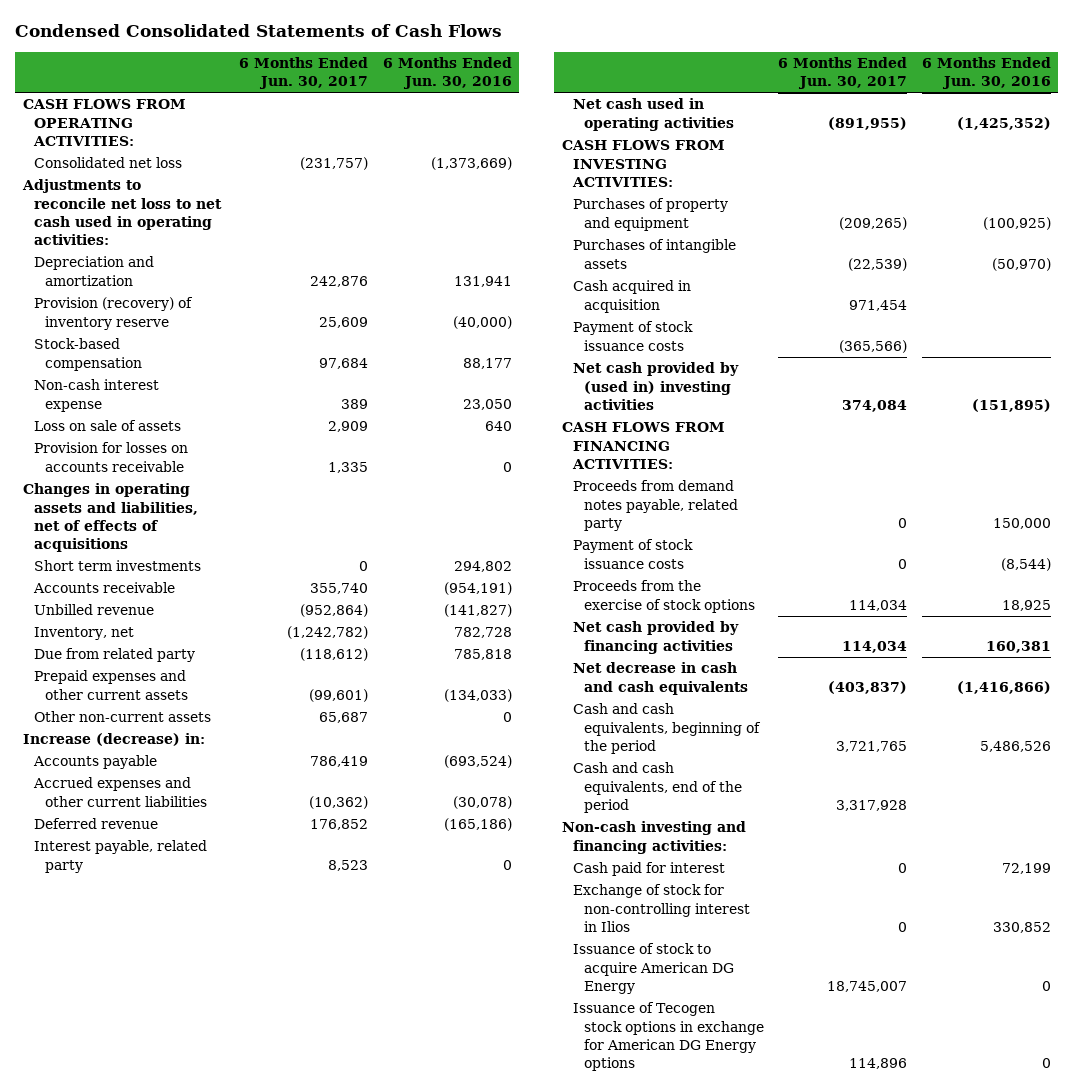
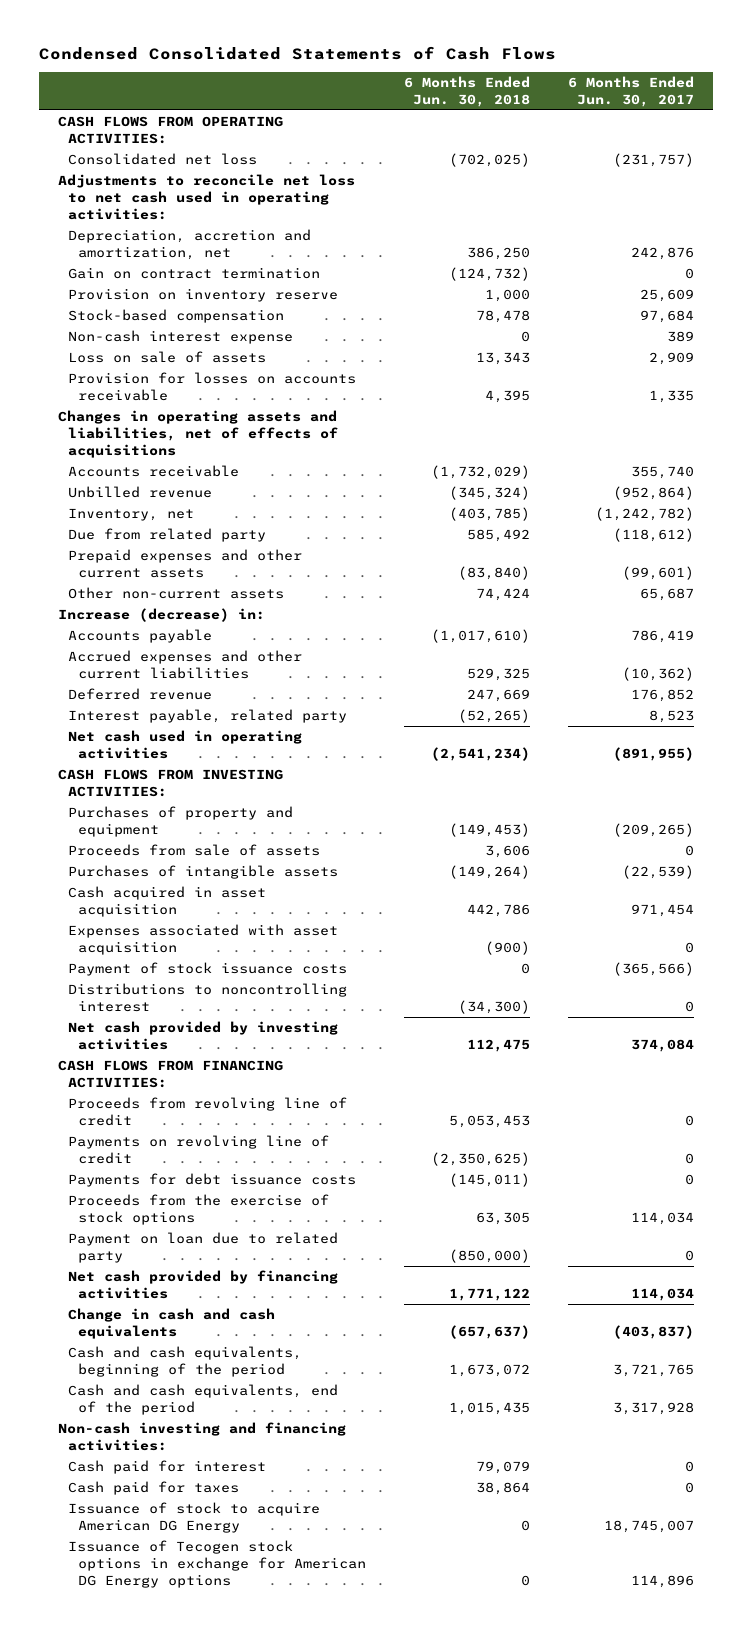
- | 6 Months Ended Jun. 30, 2017 | 6 Months Ended Jun. 30, 2016
+ | 6 Months Ended Jun. 30, 2018 | 6 Months Ended Jun. 30, 2017
- Depreciation and amortization | 242,876 | 131,941
- Provision (recovery) of inventory reserve | 25,609 | (40,000)
+ Depreciation, accretion and amortization, net | 386,250 | 242,876
+ Gain on contract termination | (124,732) | 0
+ Provision on inventory reserve | 1,000 | 25,609
- Short term investments | 0 | 294,802
+ Proceeds from sale of assets | 3,606 | 0
- Cash acquired in acquisition | 971,454 |
+ Cash acquired in asset acquisition | 442,786 | 971,454
+ Expenses associated with asset acquisition | (900) | 0
- Net cash provided by (used in) investing activities | 374,084 | (151,895)
+ Distributions to noncontrolling interest | (34,300) | 0
+ Net cash provided by investing activities | 112,475 | 374,084
- Proceeds from demand notes payable, related party | 0 | 150,000
- Payment of stock issuance costs | 0 | (8,544)
+ Proceeds from revolving line of credit | 5,053,453 | 0
+ Payments on revolving line of credit | (2,350,625) | 0
+ Payments for debt issuance costs | (145,011) | 0
+ Payment on loan due to related party | (850,000) | 0
- Net decrease in cash and cash equivalents | (403,837) | (1,416,866)
+ Change in cash and cash equivalents | (657,637) | (403,837)
- Exchange of stock for non-controlling interest in Ilios | 0 | 330,852
+ Cash paid for taxes | 38,864 | 0

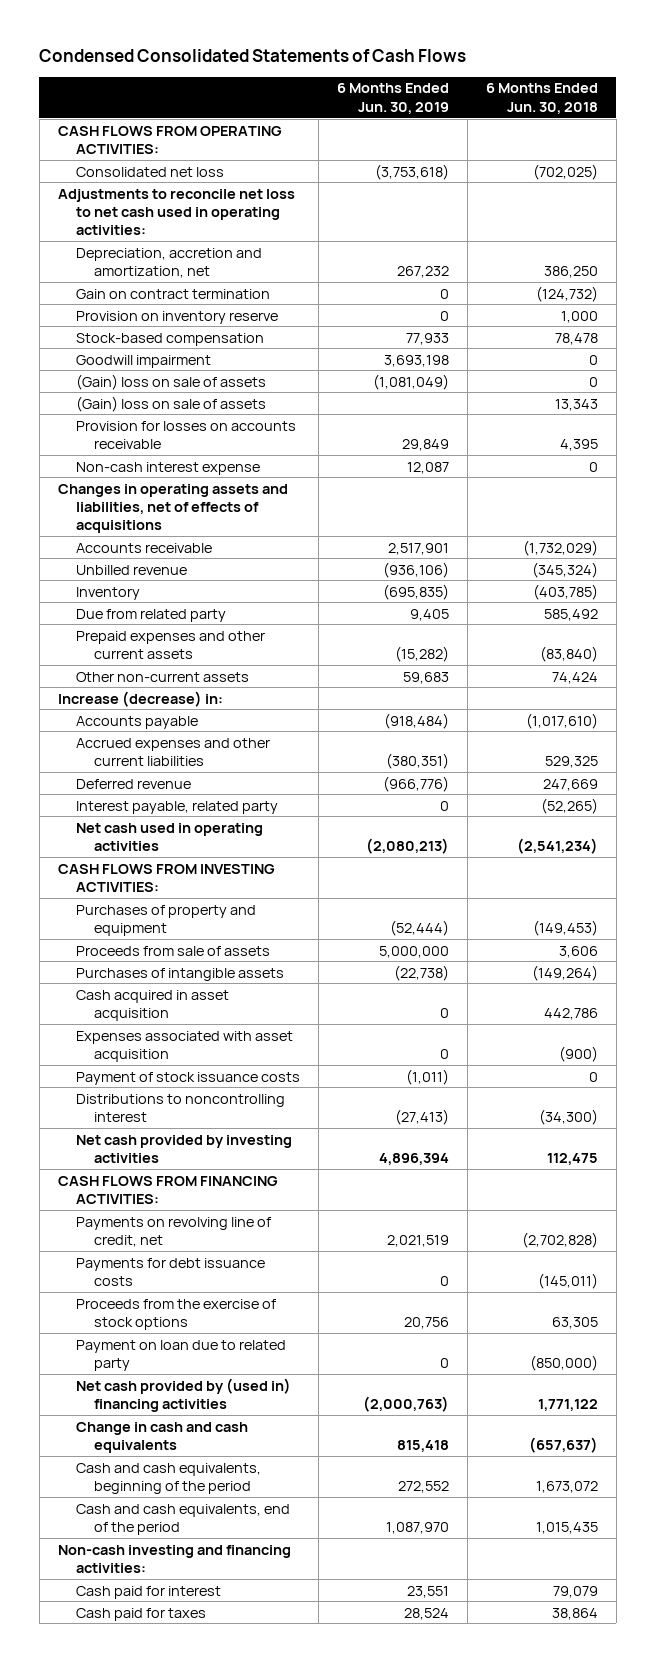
- | 6 Months Ended Jun. 30, 2018 | 6 Months Ended Jun. 30, 2017
+ | 6 Months Ended Jun. 30, 2019 | 6 Months Ended Jun. 30, 2018
- Loss on sale of assets | 13,343 | 2,909
+ Goodwill impairment | 3,693,198 | 0
+ (Gain) loss on sale of assets | (1,081,049) | 0
+ (Gain) loss on sale of assets | | 13,343
moved down: Non-cash interest expense | 12,087 | 0
- Inventory, net | (403,785) | (1,242,782)
+ Inventory | (695,835) | (403,785)
- Proceeds from revolving line of credit | 5,053,453 | 0
- Payments on revolving line of credit | (2,350,625) | 0
+ Payments on revolving line of credit, net | 2,021,519 | (2,702,828)
- Net cash provided by financing activities | 1,771,122 | 114,034
+ Net cash provided by (used in) financing activities | (2,000,763) | 1,771,122
- Issuance of stock to acquire American DG Energy | 0 | 18,745,007
- Issuance of Tecogen stock options in exchange for American DG Energy options | 0 | 114,896

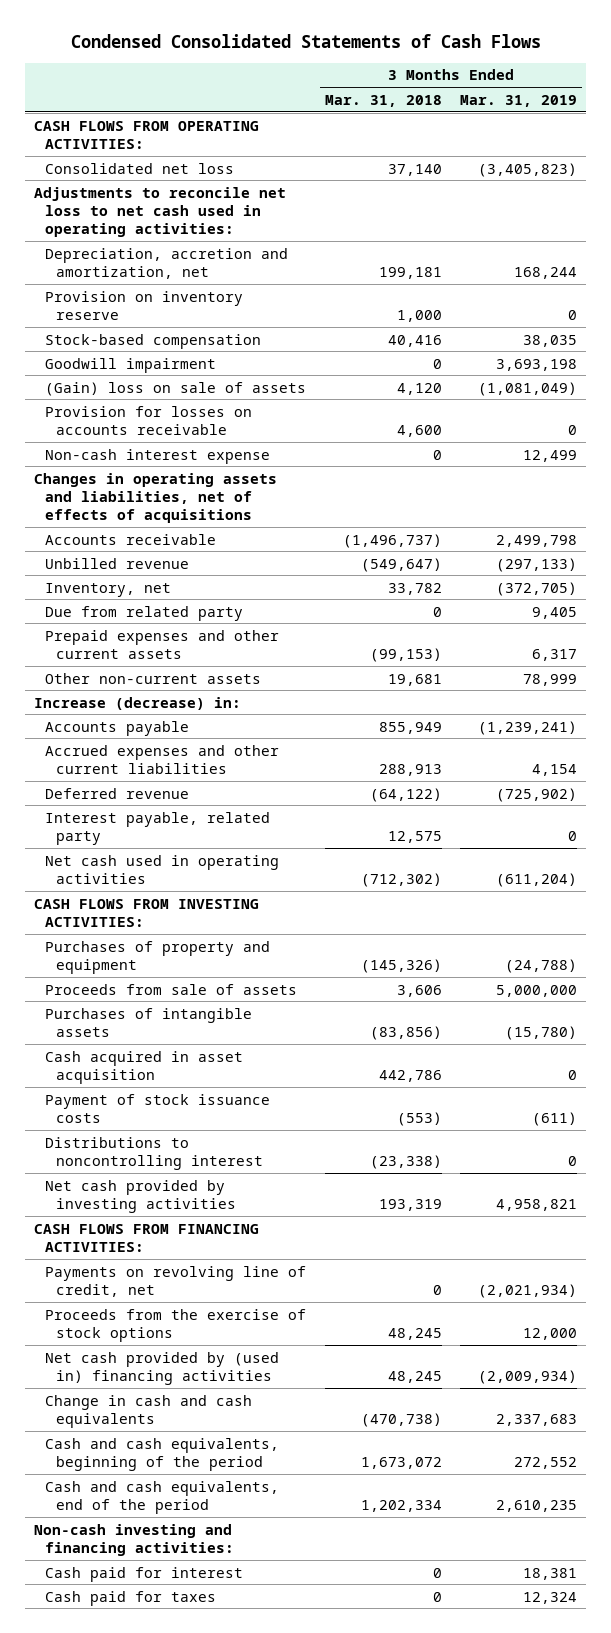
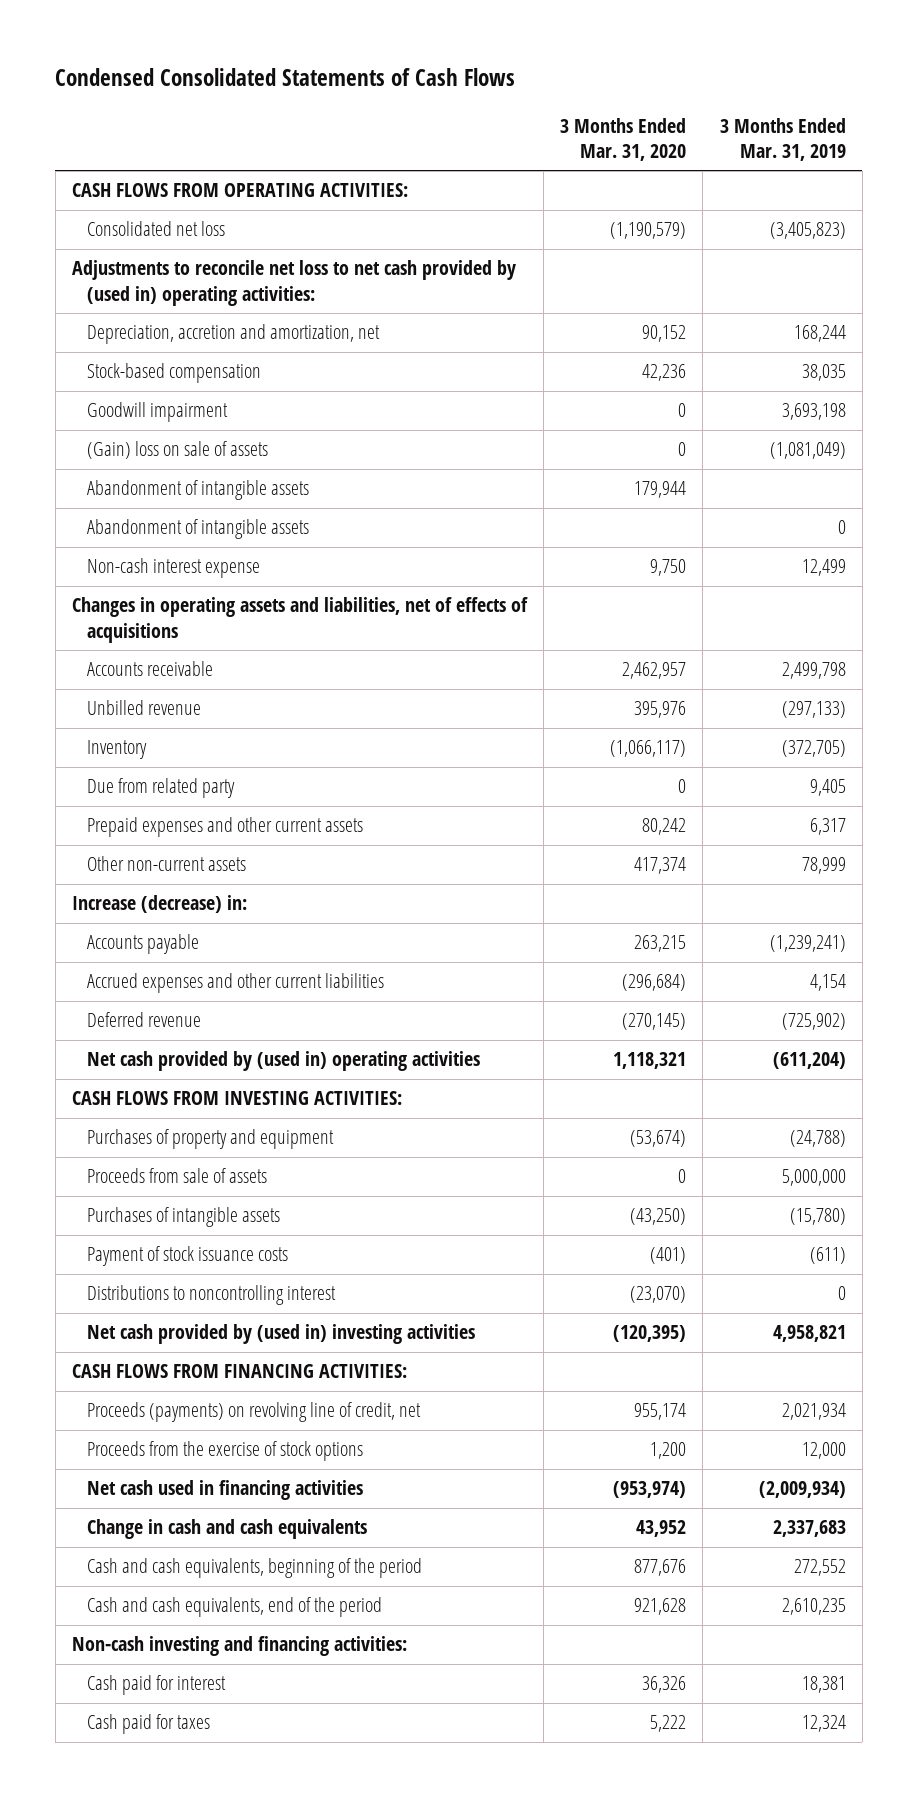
- | 3 Months Ended Mar. 31, 2018 | 3 Months Ended Mar. 31, 2019
+ | 3 Months Ended Mar. 31, 2020 | 3 Months Ended Mar. 31, 2019
- Adjustments to reconcile net loss to net cash used in operating activities:
+ Adjustments to reconcile net loss to net cash provided by (used in) operating activities:
- Provision on inventory reserve | 1,000 | 0
- Provision for losses on accounts receivable | 4,600 | 0
+ Abandonment of intangible assets | 179,944 |
+ Abandonment of intangible assets | | 0
- Inventory, net | 33,782 | (372,705)
+ Inventory | (1,066,117) | (372,705)
- Interest payable, related party | 12,575 | 0
- Net cash used in operating activities | (712,302) | (611,204)
+ Net cash provided by (used in) operating activities | 1,118,321 | (611,204)
- Cash acquired in asset acquisition | 442,786 | 0
- Net cash provided by investing activities | 193,319 | 4,958,821
+ Net cash provided by (used in) investing activities | (120,395) | 4,958,821
- Payments on revolving line of credit, net | 0 | (2,021,934)
+ Proceeds (payments) on revolving line of credit, net | 955,174 | 2,021,934
- Net cash provided by (used in) financing activities | 48,245 | (2,009,934)
+ Net cash used in financing activities | (953,974) | (2,009,934)

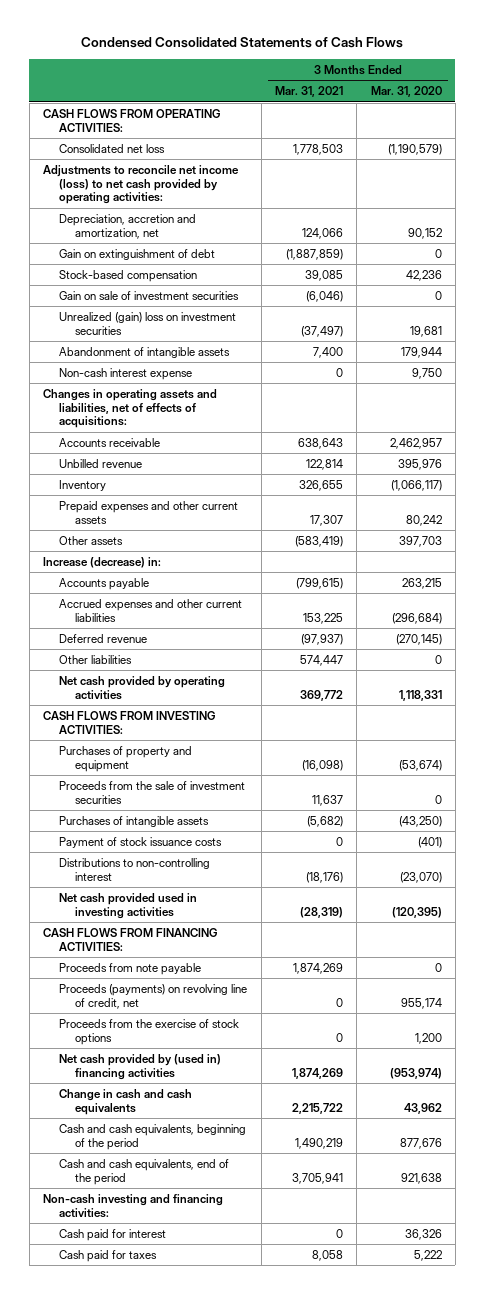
- | 3 Months Ended Mar. 31, 2020 | 3 Months Ended Mar. 31, 2019
+ | 3 Months Ended Mar. 31, 2021 | 3 Months Ended Mar. 31, 2020
- Adjustments to reconcile net loss to net cash provided by (used in) operating activities:
+ Adjustments to reconcile net income (loss) to net cash provided by operating activities:
+ Gain on extinguishment of debt | (1,887,859) | 0
- Goodwill impairment | 0 | 3,693,198
- (Gain) loss on sale of assets | 0 | (1,081,049)
+ Gain on sale of investment securities | (6,046) | 0
+ Unrealized (gain) loss on investment securities | (37,497) | 19,681
- Abandonment of intangible assets | | 0
- Changes in operating assets and liabilities, net of effects of acquisitions
+ Changes in operating assets and liabilities, net of effects of acquisitions:
- Due from related party | 0 | 9,405
- Other non-current assets | 417,374 | 78,999
+ Other assets | (583,419) | 397,703
- Net cash provided by (used in) operating activities | 1,118,321 | (611,204)
+ Other liabilities | 574,447 | 0
+ Net cash provided by operating activities | 369,772 | 1,118,331
- Proceeds from sale of assets | 0 | 5,000,000
+ Proceeds from the sale of investment securities | 11,637 | 0
- Distributions to noncontrolling interest | (23,070) | 0
- Net cash provided by (used in) investing activities | (120,395) | 4,958,821
+ Distributions to non-controlling interest | (18,176) | (23,070)
+ Net cash provided used in investing activities | (28,319) | (120,395)
+ Proceeds from note payable | 1,874,269 | 0
- Net cash used in financing activities | (953,974) | (2,009,934)
- Change in cash and cash equivalents | 43,952 | 2,337,683
+ Net cash provided by (used in) financing activities | 1,874,269 | (953,974)
+ Change in cash and cash equivalents | 2,215,722 | 43,962
- Cash and cash equivalents, end of the period | 921,628 | 2,610,235
+ Cash and cash equivalents, end of the period | 3,705,941 | 921,638

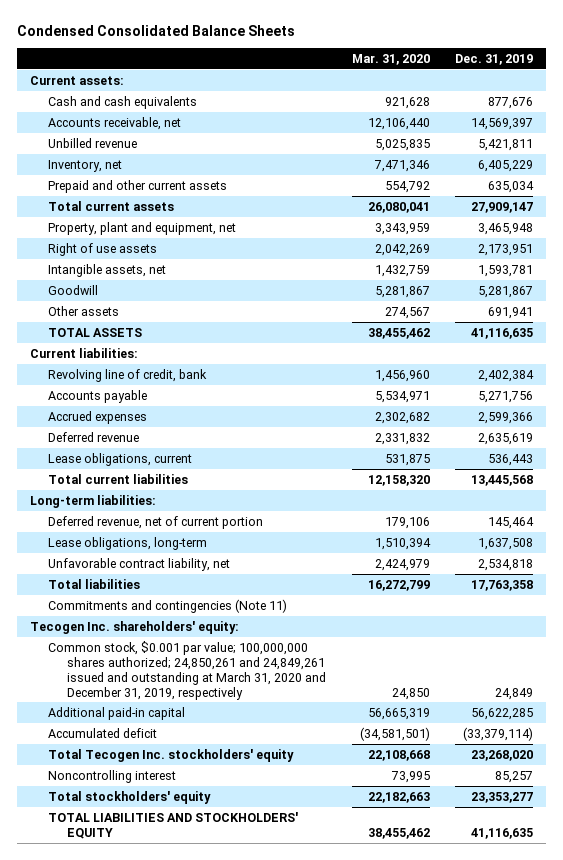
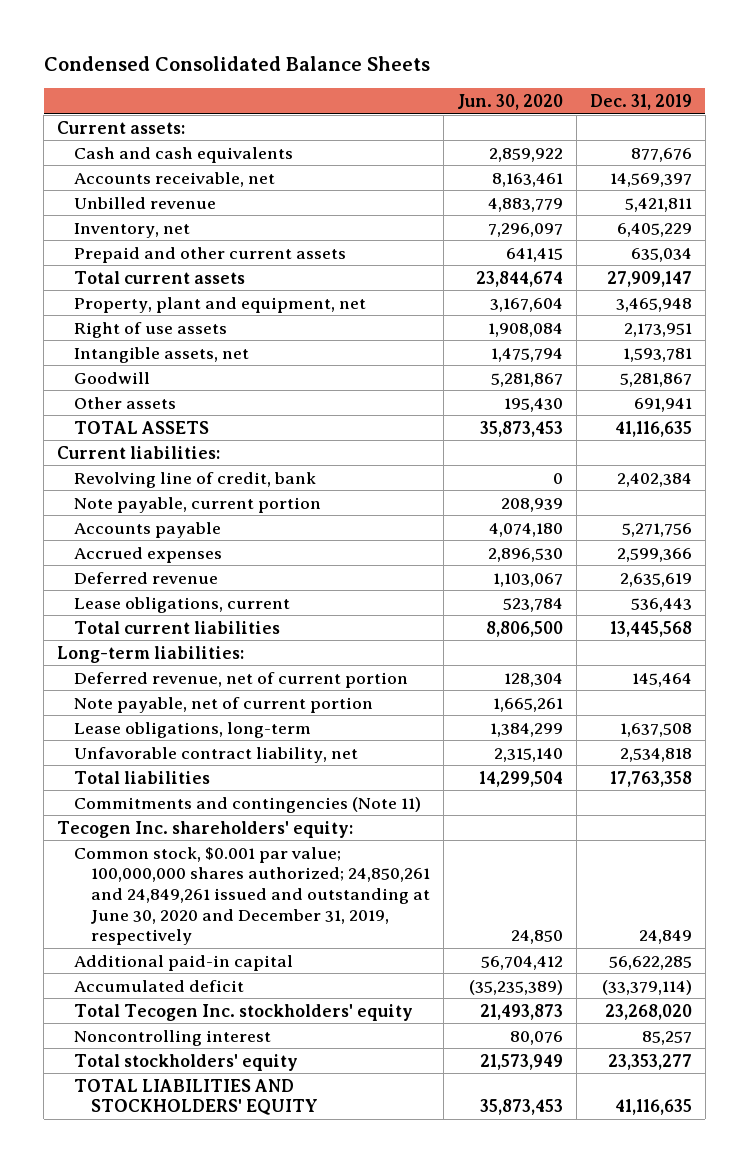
- | Mar. 31, 2020 | Dec. 31, 2019
+ | Jun. 30, 2020 | Dec. 31, 2019
+ Note payable, current portion | 208,939 |
+ Note payable, net of current portion | 1,665,261 |
- Common stock, $0.001 par value; 100,000,000 shares authorized; 24,850,261 and 24,849,261 issued and outstanding at March 31, 2020 and December 31, 2019, respectively | 24,850 | 24,849
+ Common stock, $0.001 par value; 100,000,000 shares authorized; 24,850,261 and 24,849,261 issued and outstanding at June 30, 2020 and December 31, 2019, respectively | 24,850 | 24,849

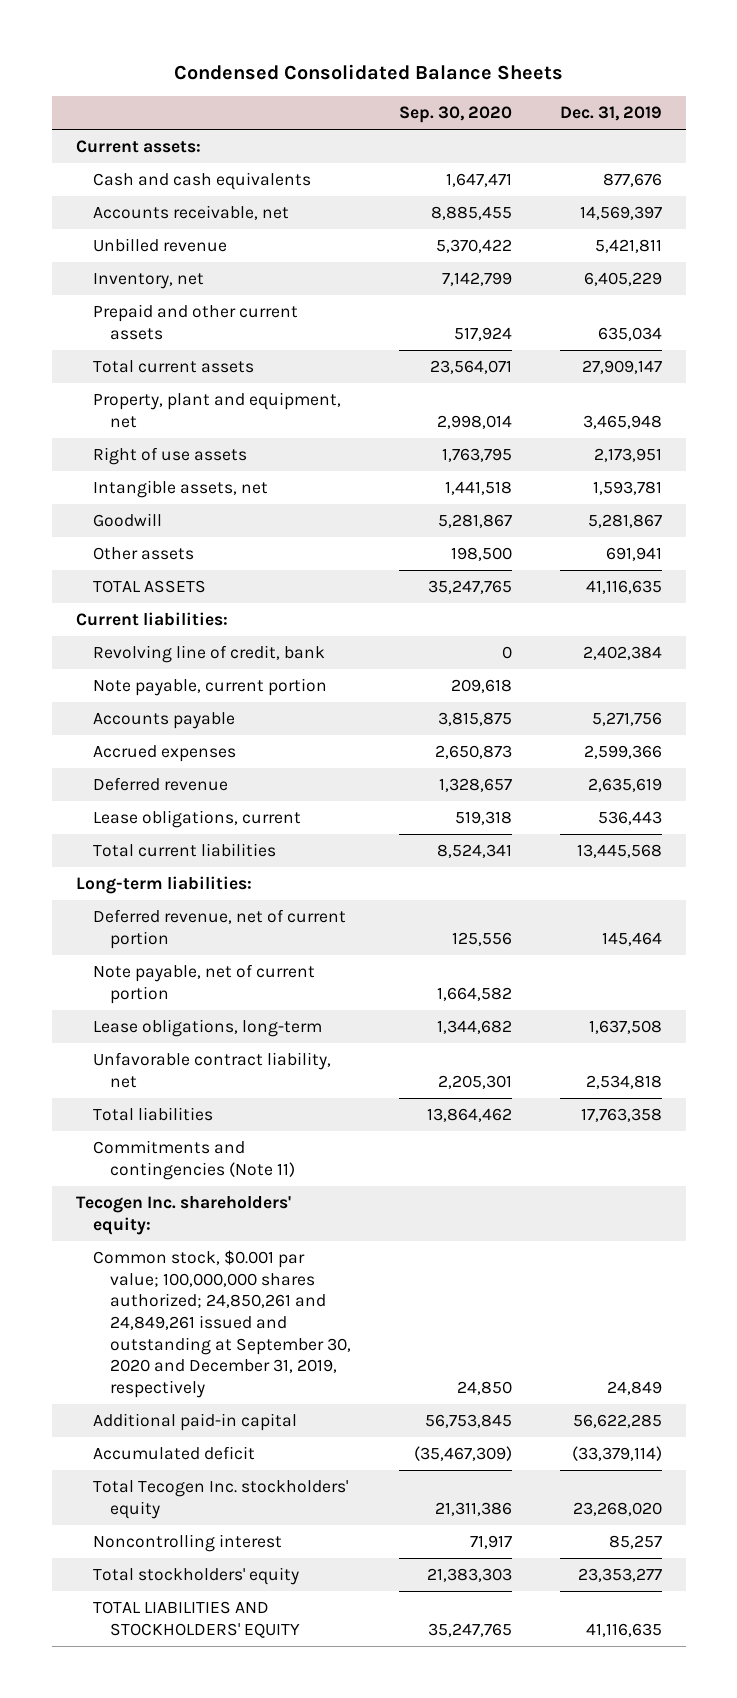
- | Jun. 30, 2020 | Dec. 31, 2019
+ | Sep. 30, 2020 | Dec. 31, 2019
- Common stock, $0.001 par value; 100,000,000 shares authorized; 24,850,261 and 24,849,261 issued and outstanding at June 30, 2020 and December 31, 2019, respectively | 24,850 | 24,849
+ Common stock, $0.001 par value; 100,000,000 shares authorized; 24,850,261 and 24,849,261 issued and outstanding at September 30, 2020 and December 31, 2019, respectively | 24,850 | 24,849

